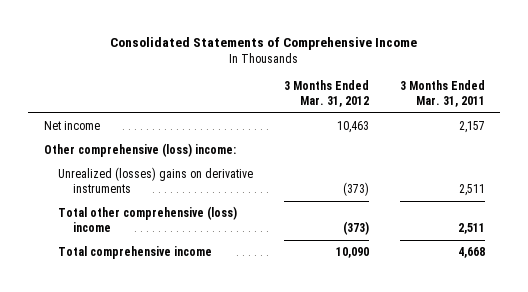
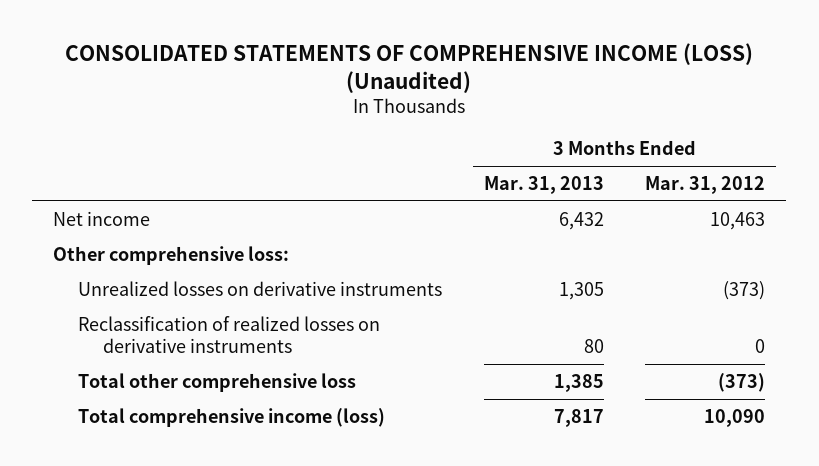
- Consolidated Statements of Comprehensive Income
+ CONSOLIDATED STATEMENTS OF COMPREHENSIVE INCOME (LOSS) (Unaudited)
- | 3 Months Ended Mar. 31, 2012 | 3 Months Ended Mar. 31, 2011
+ | 3 Months Ended Mar. 31, 2013 | 3 Months Ended Mar. 31, 2012
- Other comprehensive (loss) income:
- Unrealized (losses) gains on derivative instruments | (373) | 2,511
- Total other comprehensive (loss) income | (373) | 2,511
- Total comprehensive income | 10,090 | 4,668
+ Other comprehensive loss:
+ Unrealized losses on derivative instruments | 1,305 | (373)
+ Reclassification of realized losses on derivative instruments | 80 | 0
+ Total other comprehensive loss | 1,385 | (373)
+ Total comprehensive income (loss) | 7,817 | 10,090

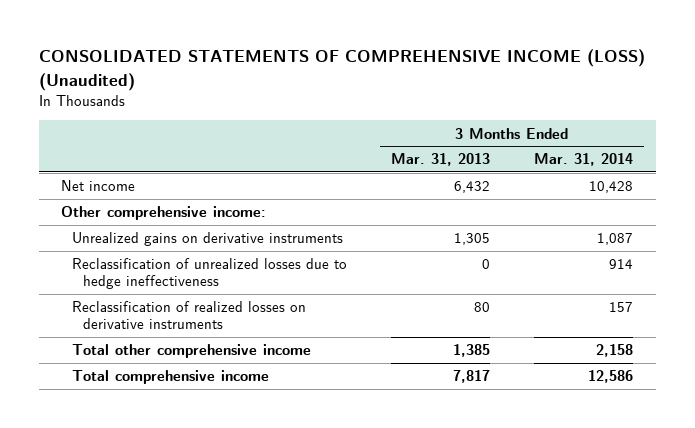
- | 3 Months Ended Mar. 31, 2013 | 3 Months Ended Mar. 31, 2012
+ | 3 Months Ended Mar. 31, 2013 | 3 Months Ended Mar. 31, 2014
- Other comprehensive loss:
- Unrealized losses on derivative instruments | 1,305 | (373)
+ Other comprehensive income:
+ Unrealized gains on derivative instruments | 1,305 | 1,087
+ Reclassification of unrealized losses due to hedge ineffectiveness | 0 | 914
- Total other comprehensive loss | 1,385 | (373)
- Total comprehensive income (loss) | 7,817 | 10,090
+ Total other comprehensive income | 1,385 | 2,158
+ Total comprehensive income | 7,817 | 12,586

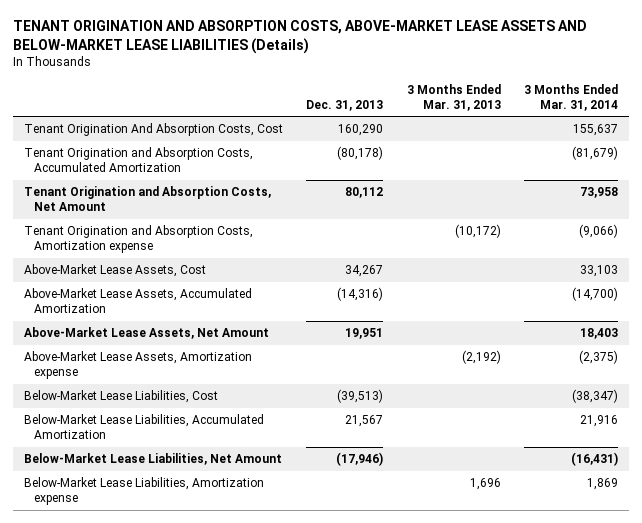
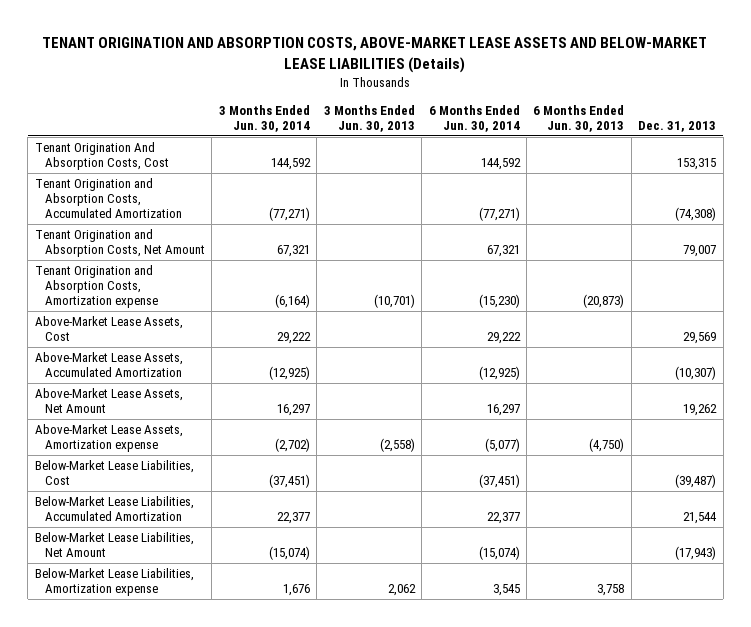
- | Dec. 31, 2013 | 3 Months Ended Mar. 31, 2013 | 3 Months Ended Mar. 31, 2014
+ | 3 Months Ended Jun. 30, 2014 | 3 Months Ended Jun. 30, 2013 | 6 Months Ended Jun. 30, 2014 | 6 Months Ended Jun. 30, 2013 | Dec. 31, 2013
- Tenant Origination And Absorption Costs, Cost | 160,290 | | 155,637
- Tenant Origination and Absorption Costs, Accumulated Amortization | (80,178) | | (81,679)
- Tenant Origination and Absorption Costs, Net Amount | 80,112 | | 73,958
+ Tenant Origination And Absorption Costs, Cost | 144,592 | | 144,592 | | 153,315
+ Tenant Origination and Absorption Costs, Accumulated Amortization | (77,271) | | (77,271) | | (74,308)
+ Tenant Origination and Absorption Costs, Net Amount | 67,321 | | 67,321 | | 79,007
- Above-Market Lease Assets, Cost | 34,267 | | 33,103
- Above-Market Lease Assets, Accumulated Amortization | (14,316) | | (14,700)
- Above-Market Lease Assets, Net Amount | 19,951 | | 18,403
+ Above-Market Lease Assets, Cost | 29,222 | | 29,222 | | 29,569
+ Above-Market Lease Assets, Accumulated Amortization | (12,925) | | (12,925) | | (10,307)
+ Above-Market Lease Assets, Net Amount | 16,297 | | 16,297 | | 19,262
- Below-Market Lease Liabilities, Cost | (39,513) | | (38,347)
- Below-Market Lease Liabilities, Accumulated Amortization | 21,567 | | 21,916
- Below-Market Lease Liabilities, Net Amount | (17,946) | | (16,431)
+ Below-Market Lease Liabilities, Cost | (37,451) | | (37,451) | | (39,487)
+ Below-Market Lease Liabilities, Accumulated Amortization | 22,377 | | 22,377 | | 21,544
+ Below-Market Lease Liabilities, Net Amount | (15,074) | | (15,074) | | (17,943)

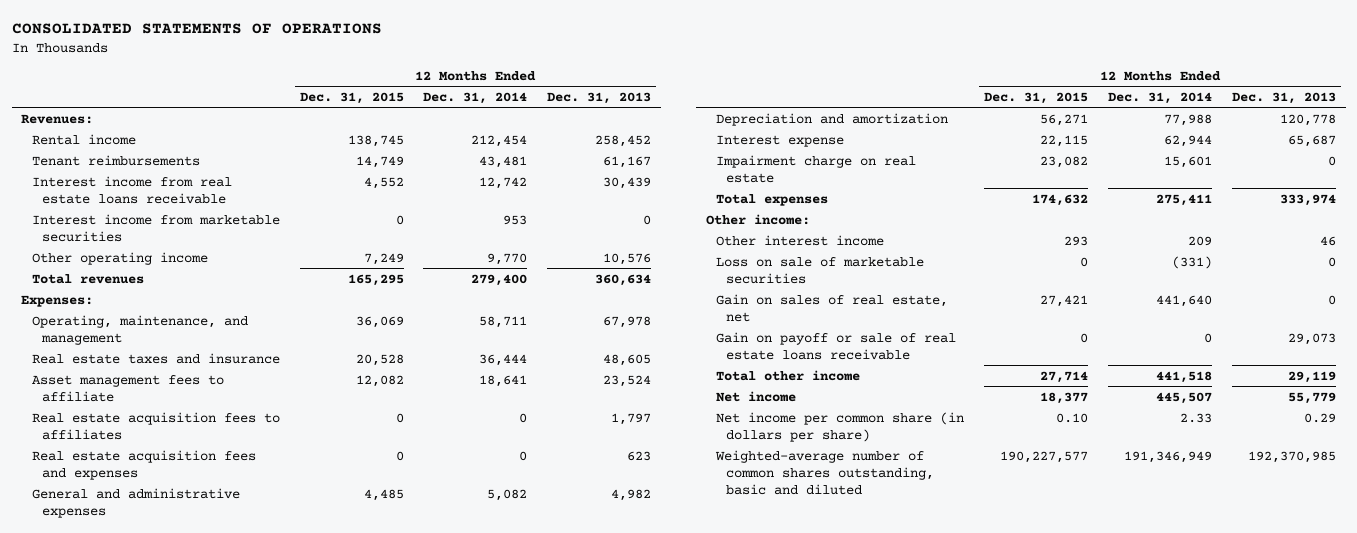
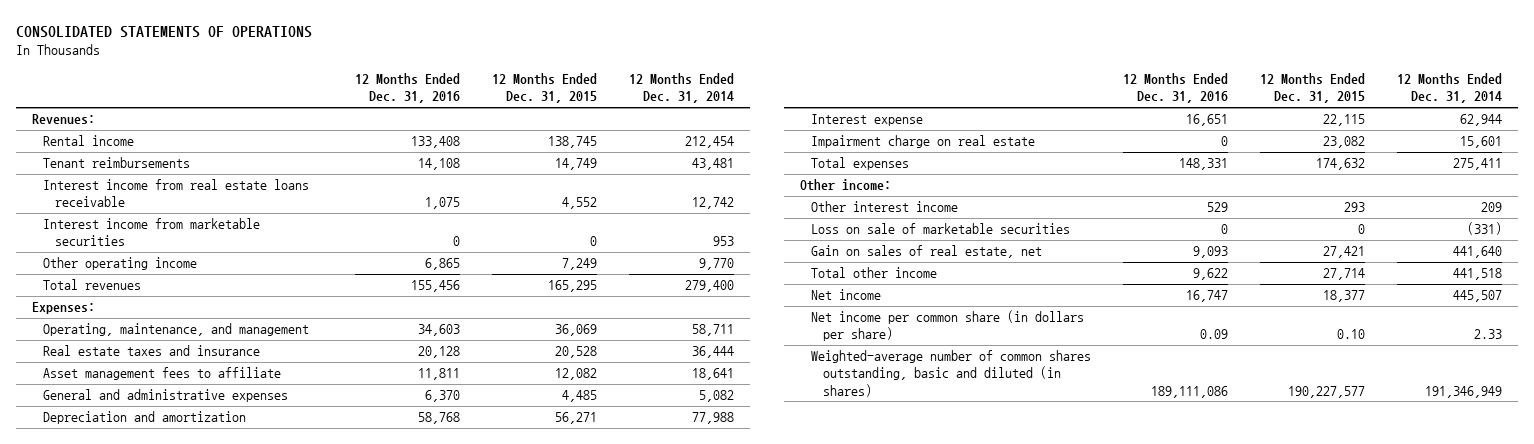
- | 12 Months Ended Dec. 31, 2015 | 12 Months Ended Dec. 31, 2014 | 12 Months Ended Dec. 31, 2013
+ | 12 Months Ended Dec. 31, 2016 | 12 Months Ended Dec. 31, 2015 | 12 Months Ended Dec. 31, 2014
- Real estate acquisition fees to affiliates | 0 | 0 | 1,797
- Real estate acquisition fees and expenses | 0 | 0 | 623
- Gain on payoff or sale of real estate loans receivable | 0 | 0 | 29,073
- Weighted-average number of common shares outstanding, basic and diluted | 190,227,577 | 191,346,949 | 192,370,985
+ Weighted-average number of common shares outstanding, basic and diluted (in shares) | 189,111,086 | 190,227,577 | 191,346,949

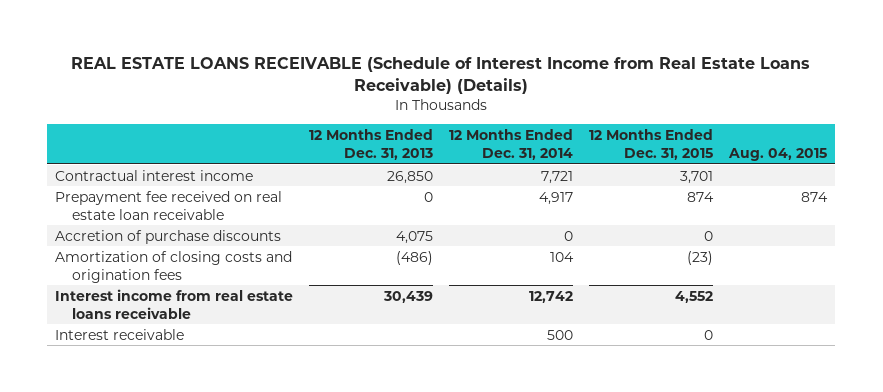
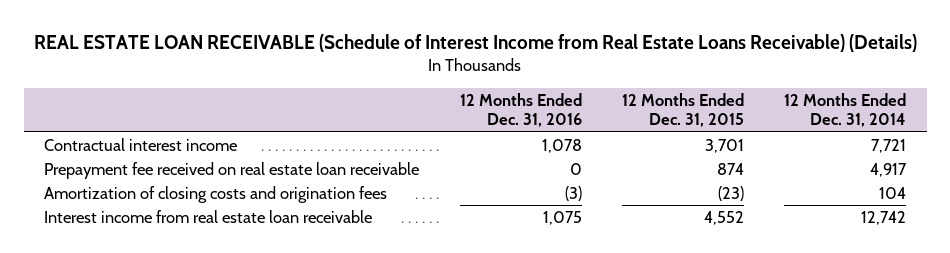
- REAL ESTATE LOANS RECEIVABLE (Schedule of Interest Income from Real Estate Loans Receivable) (Details)
+ REAL ESTATE LOAN RECEIVABLE (Schedule of Interest Income from Real Estate Loans Receivable) (Details)
- | 12 Months Ended Dec. 31, 2013 | 12 Months Ended Dec. 31, 2014 | 12 Months Ended Dec. 31, 2015 | Aug. 04, 2015
+ | 12 Months Ended Dec. 31, 2016 | 12 Months Ended Dec. 31, 2015 | 12 Months Ended Dec. 31, 2014
- Accretion of purchase discounts | 4,075 | 0 | 0 |
- Interest income from real estate loans receivable | 30,439 | 12,742 | 4,552 |
- Interest receivable | | 500 | 0 |
+ Interest income from real estate loan receivable | 1,075 | 4,552 | 12,742

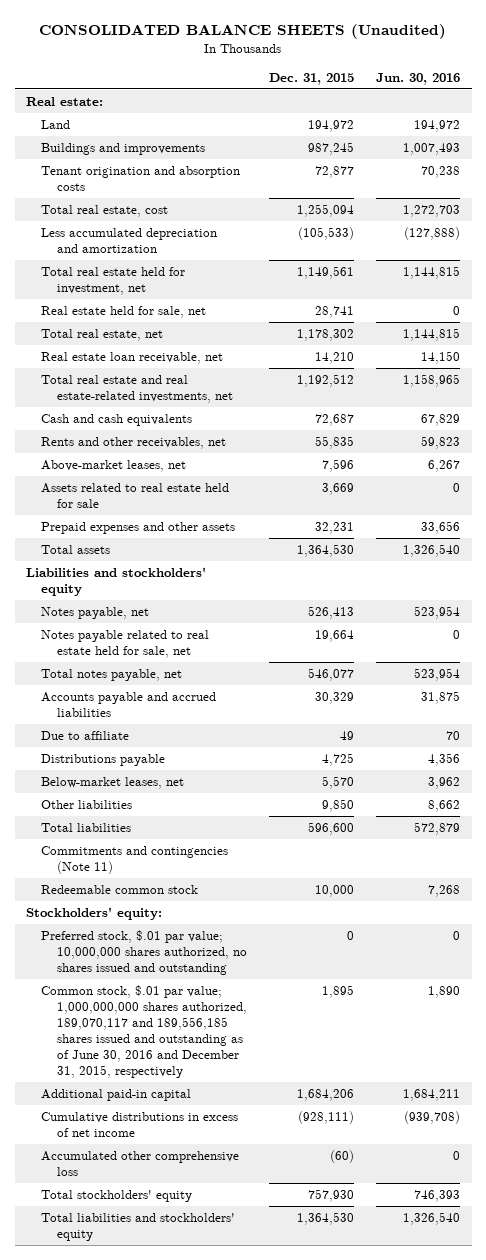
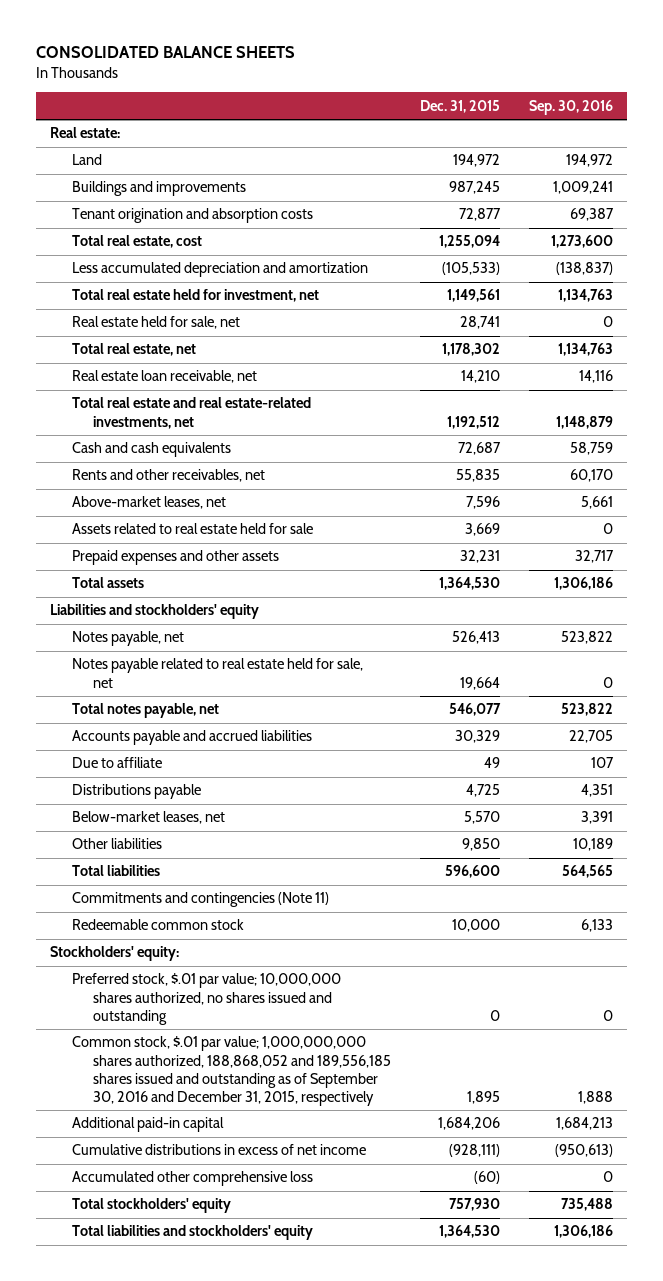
- CONSOLIDATED BALANCE SHEETS (Unaudited)
+ CONSOLIDATED BALANCE SHEETS
- | Dec. 31, 2015 | Jun. 30, 2016
+ | Dec. 31, 2015 | Sep. 30, 2016
- Common stock, $.01 par value; 1,000,000,000 shares authorized, 189,070,117 and 189,556,185 shares issued and outstanding as of June 30, 2016 and December 31, 2015, respectively | 1,895 | 1,890
+ Common stock, $.01 par value; 1,000,000,000 shares authorized, 188,868,052 and 189,556,185 shares issued and outstanding as of September 30, 2016 and December 31, 2015, respectively | 1,895 | 1,888

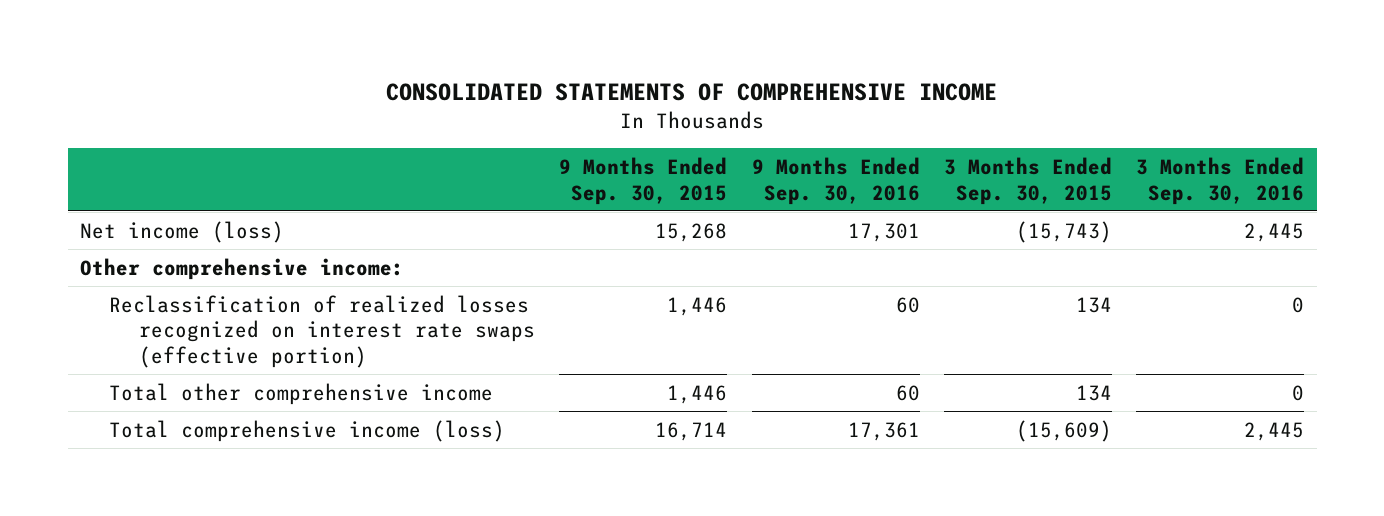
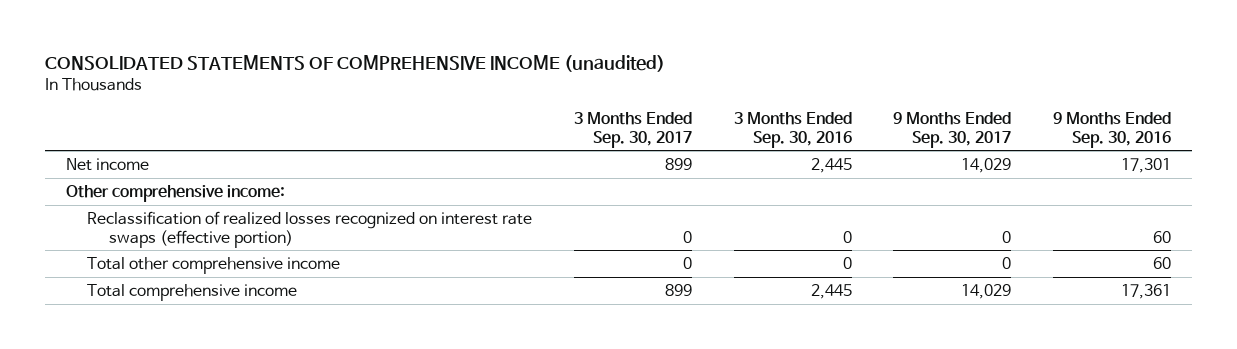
- CONSOLIDATED STATEMENTS OF COMPREHENSIVE INCOME
+ CONSOLIDATED STATEMENTS OF COMPREHENSIVE INCOME (unaudited)
- | 9 Months Ended Sep. 30, 2015 | 9 Months Ended Sep. 30, 2016 | 3 Months Ended Sep. 30, 2015 | 3 Months Ended Sep. 30, 2016
+ | 3 Months Ended Sep. 30, 2017 | 3 Months Ended Sep. 30, 2016 | 9 Months Ended Sep. 30, 2017 | 9 Months Ended Sep. 30, 2016
- Net income (loss) | 15,268 | 17,301 | (15,743) | 2,445
+ Net income | 899 | 2,445 | 14,029 | 17,301
- Total comprehensive income (loss) | 16,714 | 17,361 | (15,609) | 2,445
+ Total comprehensive income | 899 | 2,445 | 14,029 | 17,361

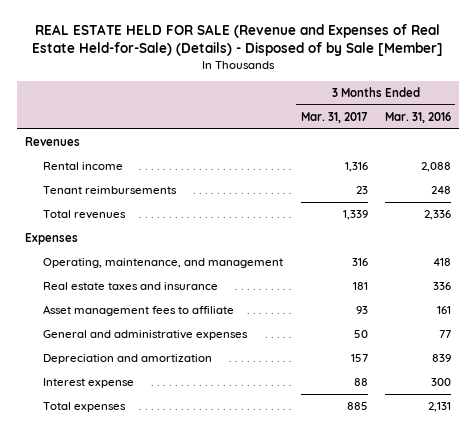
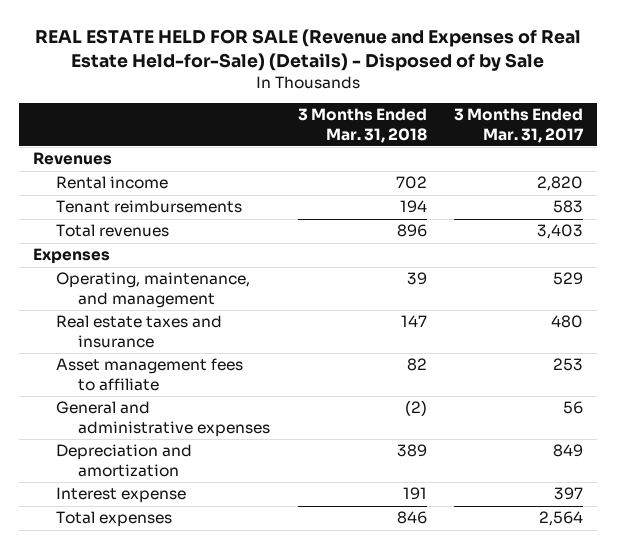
- REAL ESTATE HELD FOR SALE (Revenue and Expenses of Real Estate Held-for-Sale) (Details) - Disposed of by Sale [Member]
+ REAL ESTATE HELD FOR SALE (Revenue and Expenses of Real Estate Held-for-Sale) (Details) - Disposed of by Sale
- | 3 Months Ended Mar. 31, 2017 | 3 Months Ended Mar. 31, 2016
+ | 3 Months Ended Mar. 31, 2018 | 3 Months Ended Mar. 31, 2017
- Rental income | 1,316 | 2,088
- Tenant reimbursements | 23 | 248
- Total revenues | 1,339 | 2,336
+ Rental income | 702 | 2,820
+ Tenant reimbursements | 194 | 583
+ Total revenues | 896 | 3,403
- Operating, maintenance, and management | 316 | 418
- Real estate taxes and insurance | 181 | 336
- Asset management fees to affiliate | 93 | 161
- General and administrative expenses | 50 | 77
- Depreciation and amortization | 157 | 839
- Interest expense | 88 | 300
- Total expenses | 885 | 2,131
+ Operating, maintenance, and management | 39 | 529
+ Real estate taxes and insurance | 147 | 480
+ Asset management fees to affiliate | 82 | 253
+ General and administrative expenses | (2) | 56
+ Depreciation and amortization | 389 | 849
+ Interest expense | 191 | 397
+ Total expenses | 846 | 2,564

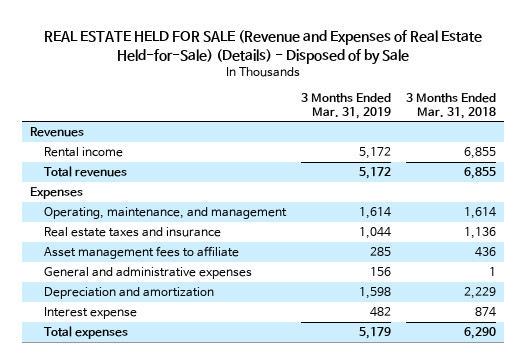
- | 3 Months Ended Mar. 31, 2018 | 3 Months Ended Mar. 31, 2017
+ | 3 Months Ended Mar. 31, 2019 | 3 Months Ended Mar. 31, 2018
- Rental income | 702 | 2,820
- Tenant reimbursements | 194 | 583
- Total revenues | 896 | 3,403
+ Rental income | 5,172 | 6,855
+ Total revenues | 5,172 | 6,855
- Operating, maintenance, and management | 39 | 529
- Real estate taxes and insurance | 147 | 480
- Asset management fees to affiliate | 82 | 253
- General and administrative expenses | (2) | 56
- Depreciation and amortization | 389 | 849
- Interest expense | 191 | 397
- Total expenses | 846 | 2,564
+ Operating, maintenance, and management | 1,614 | 1,614
+ Real estate taxes and insurance | 1,044 | 1,136
+ Asset management fees to affiliate | 285 | 436
+ General and administrative expenses | 156 | 1
+ Depreciation and amortization | 1,598 | 2,229
+ Interest expense | 482 | 874
+ Total expenses | 5,179 | 6,290

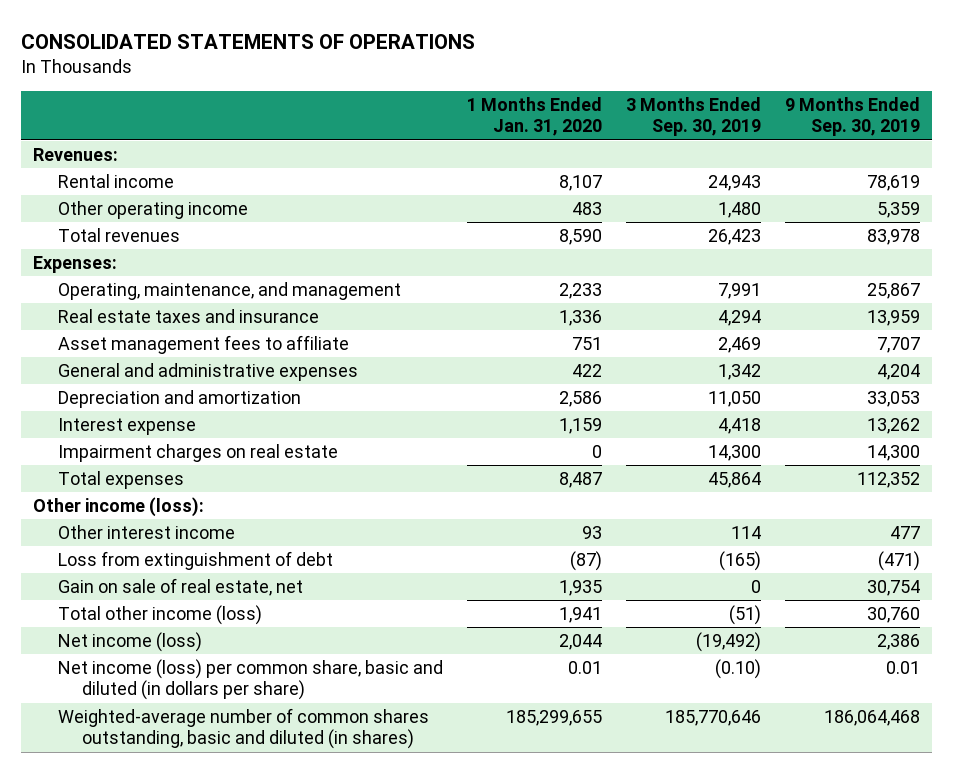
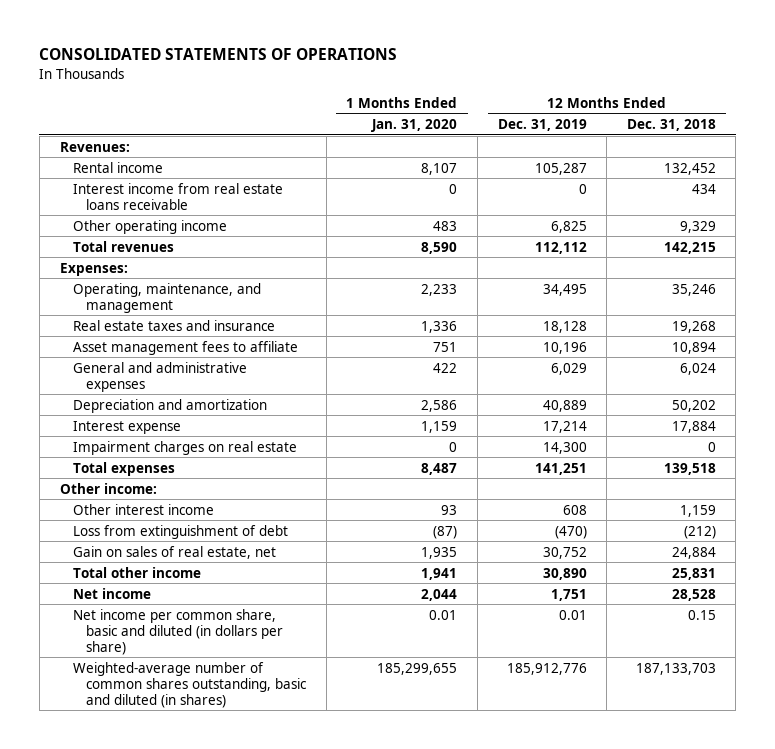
- | 1 Months Ended Jan. 31, 2020 | 3 Months Ended Sep. 30, 2019 | 9 Months Ended Sep. 30, 2019
+ | 1 Months Ended Jan. 31, 2020 | 12 Months Ended Dec. 31, 2019 | 12 Months Ended Dec. 31, 2018
+ Interest income from real estate loans receivable | 0 | 0 | 434
- Other income (loss):
+ Other income:
- Gain on sale of real estate, net | 1,935 | 0 | 30,754
- Total other income (loss) | 1,941 | (51) | 30,760
- Net income (loss) | 2,044 | (19,492) | 2,386
- Net income (loss) per common share, basic and diluted (in dollars per share) | 0.01 | (0.10) | 0.01
+ Gain on sales of real estate, net | 1,935 | 30,752 | 24,884
+ Total other income | 1,941 | 30,890 | 25,831
+ Net income | 2,044 | 1,751 | 28,528
+ Net income per common share, basic and diluted (in dollars per share) | 0.01 | 0.01 | 0.15

